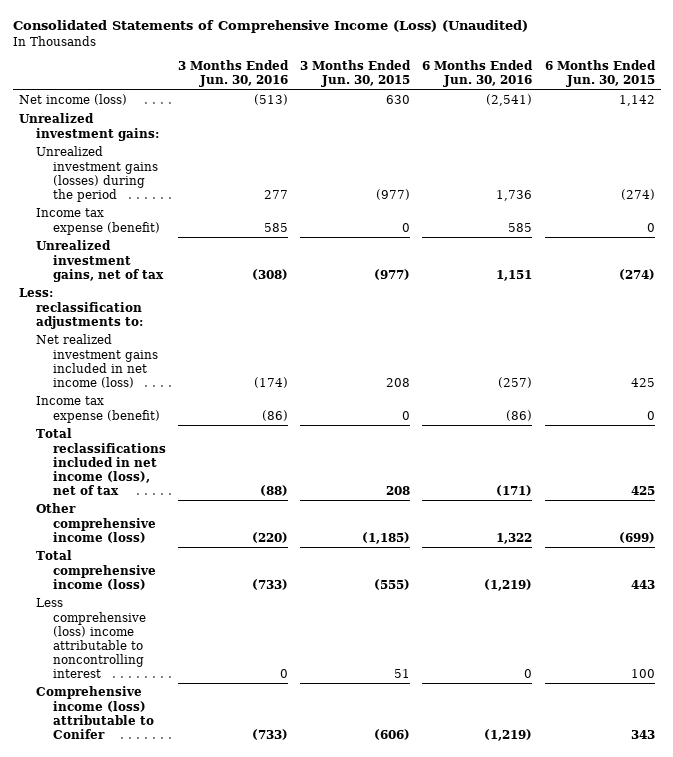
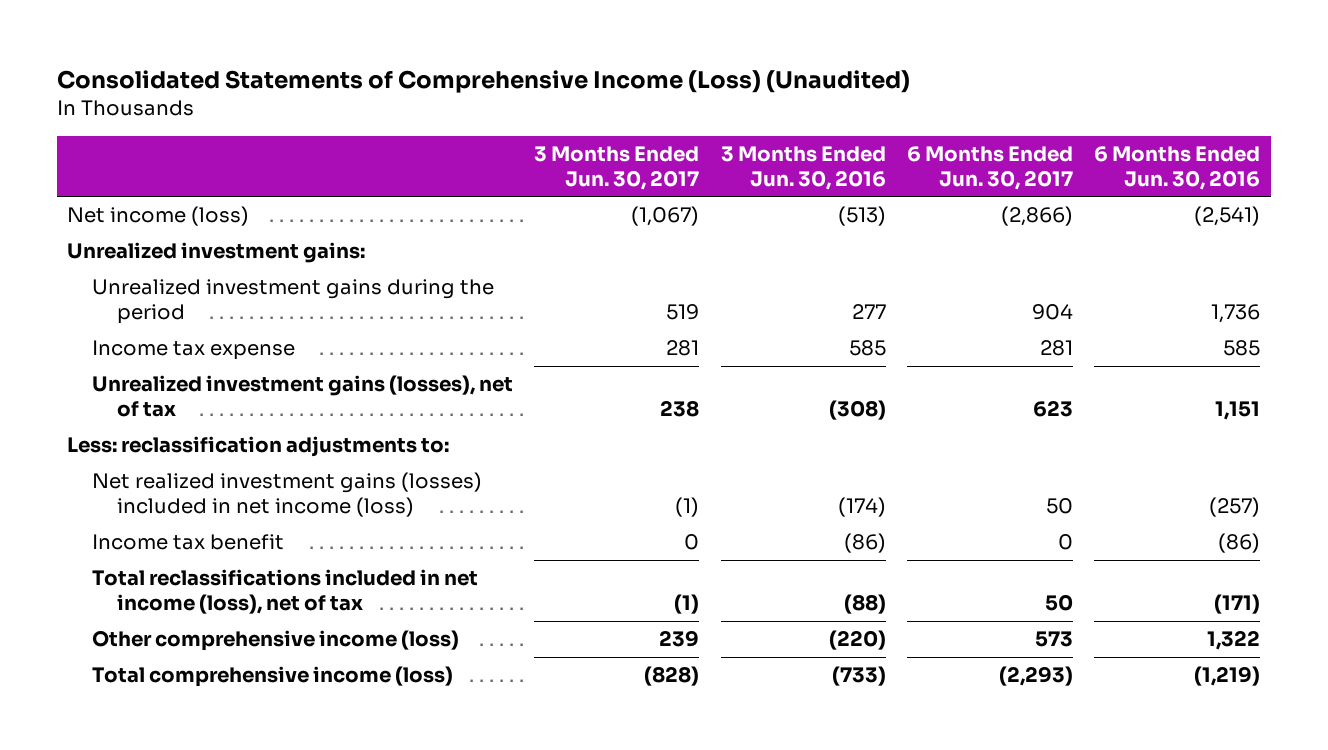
- | 3 Months Ended Jun. 30, 2016 | 3 Months Ended Jun. 30, 2015 | 6 Months Ended Jun. 30, 2016 | 6 Months Ended Jun. 30, 2015
+ | 3 Months Ended Jun. 30, 2017 | 3 Months Ended Jun. 30, 2016 | 6 Months Ended Jun. 30, 2017 | 6 Months Ended Jun. 30, 2016
- Unrealized investment gains (losses) during the period | 277 | (977) | 1,736 | (274)
- Income tax expense (benefit) | 585 | 0 | 585 | 0
- Unrealized investment gains, net of tax | (308) | (977) | 1,151 | (274)
+ Unrealized investment gains during the period | 519 | 277 | 904 | 1,736
+ Income tax expense | 281 | 585 | 281 | 585
+ Unrealized investment gains (losses), net of tax | 238 | (308) | 623 | 1,151
- Net realized investment gains included in net income (loss) | (174) | 208 | (257) | 425
- Income tax expense (benefit) | (86) | 0 | (86) | 0
+ Net realized investment gains (losses) included in net income (loss) | (1) | (174) | 50 | (257)
+ Income tax benefit | 0 | (86) | 0 | (86)
- Less comprehensive (loss) income attributable to noncontrolling interest | 0 | 51 | 0 | 100
- Comprehensive income (loss) attributable to Conifer | (733) | (606) | (1,219) | 343

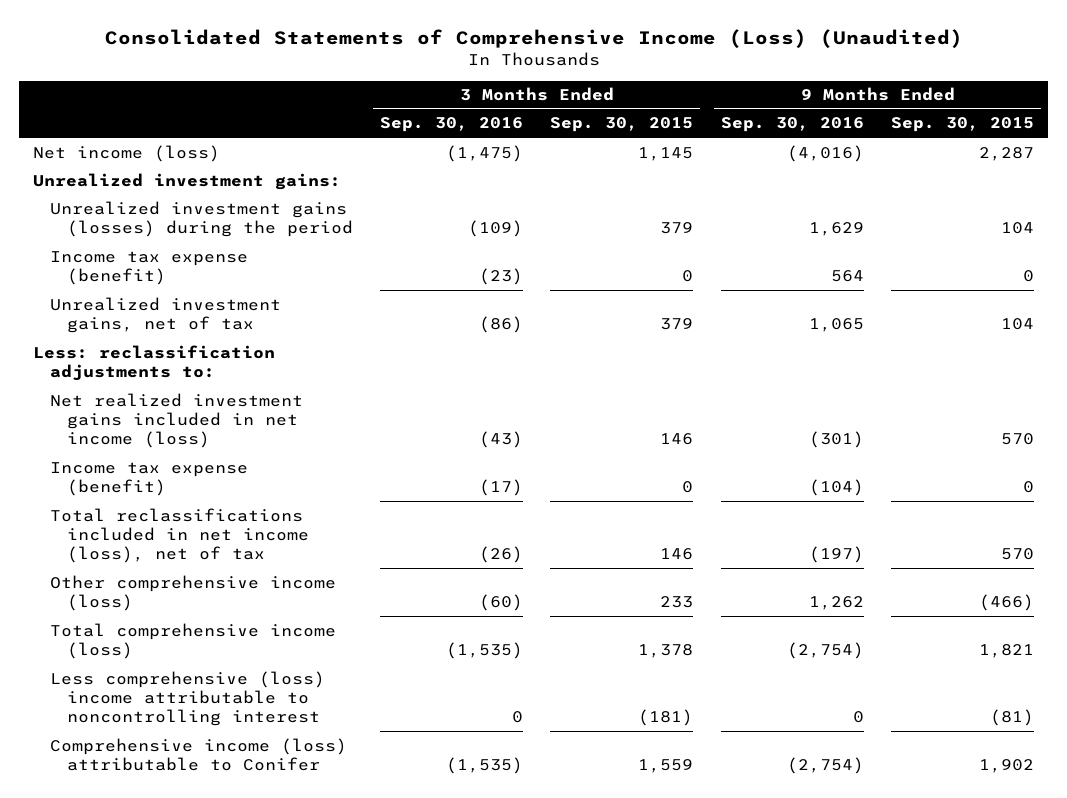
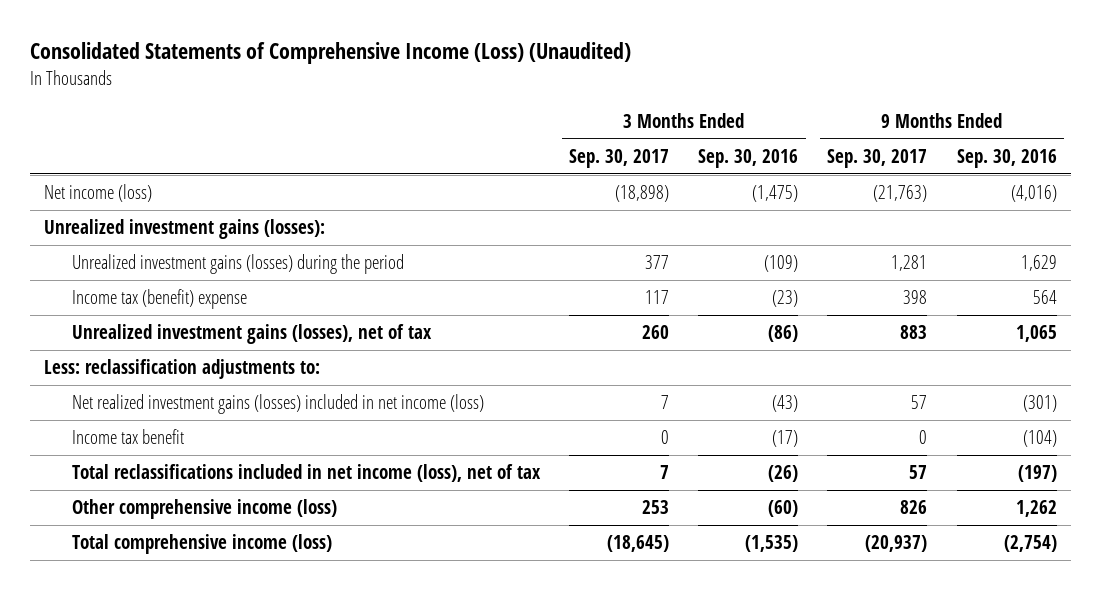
- | 3 Months Ended Sep. 30, 2016 | 3 Months Ended Sep. 30, 2015 | 9 Months Ended Sep. 30, 2016 | 9 Months Ended Sep. 30, 2015
+ | 3 Months Ended Sep. 30, 2017 | 3 Months Ended Sep. 30, 2016 | 9 Months Ended Sep. 30, 2017 | 9 Months Ended Sep. 30, 2016
- Unrealized investment gains:
+ Unrealized investment gains (losses):
- Income tax expense (benefit) | (23) | 0 | 564 | 0
- Unrealized investment gains, net of tax | (86) | 379 | 1,065 | 104
+ Income tax (benefit) expense | 117 | (23) | 398 | 564
+ Unrealized investment gains (losses), net of tax | 260 | (86) | 883 | 1,065
- Net realized investment gains included in net income (loss) | (43) | 146 | (301) | 570
- Income tax expense (benefit) | (17) | 0 | (104) | 0
+ Net realized investment gains (losses) included in net income (loss) | 7 | (43) | 57 | (301)
+ Income tax benefit | 0 | (17) | 0 | (104)
- Less comprehensive (loss) income attributable to noncontrolling interest | 0 | (181) | 0 | (81)
- Comprehensive income (loss) attributable to Conifer | (1,535) | 1,559 | (2,754) | 1,902

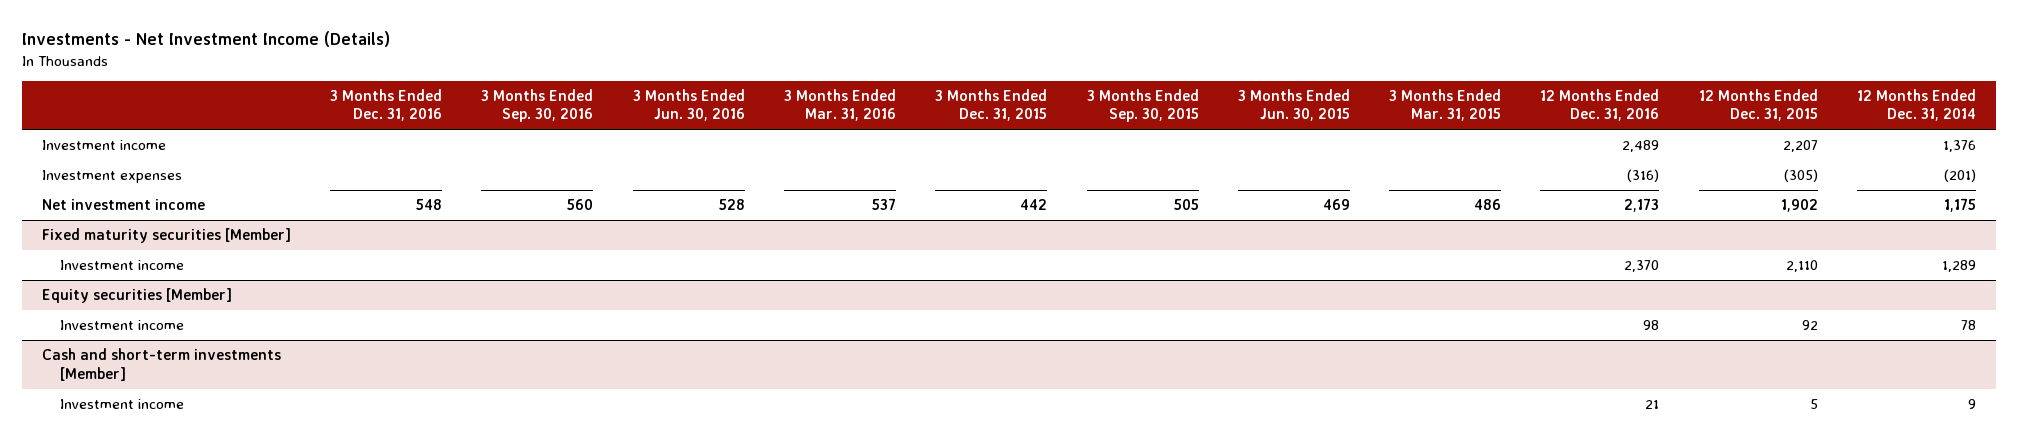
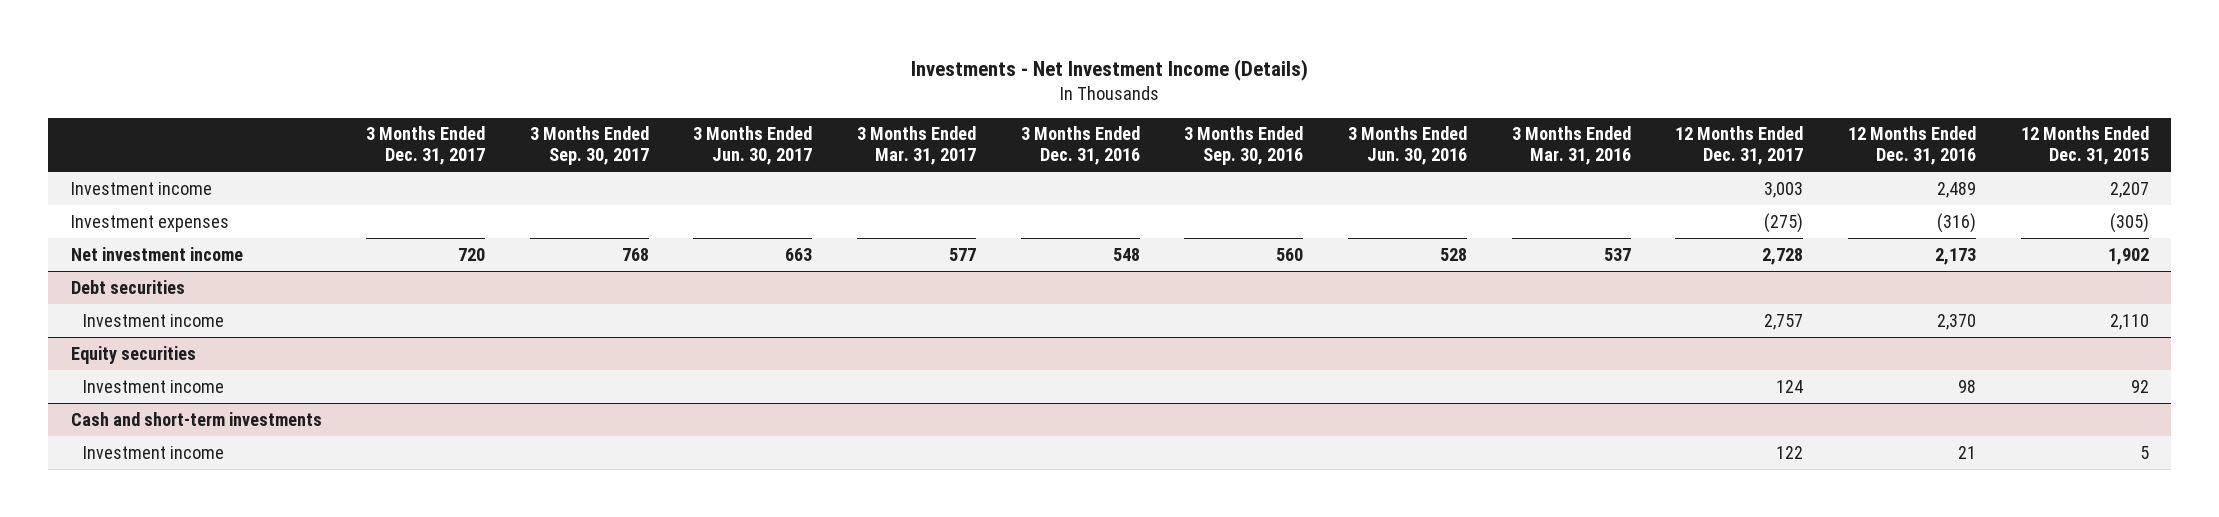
- | 3 Months Ended Dec. 31, 2016 | 3 Months Ended Sep. 30, 2016 | 3 Months Ended Jun. 30, 2016 | 3 Months Ended Mar. 31, 2016 | 3 Months Ended Dec. 31, 2015 | 3 Months Ended Sep. 30, 2015 | 3 Months Ended Jun. 30, 2015 | 3 Months Ended Mar. 31, 2015 | 12 Months Ended Dec. 31, 2016 | 12 Months Ended Dec. 31, 2015 | 12 Months Ended Dec. 31, 2014
+ | 3 Months Ended Dec. 31, 2017 | 3 Months Ended Sep. 30, 2017 | 3 Months Ended Jun. 30, 2017 | 3 Months Ended Mar. 31, 2017 | 3 Months Ended Dec. 31, 2016 | 3 Months Ended Sep. 30, 2016 | 3 Months Ended Jun. 30, 2016 | 3 Months Ended Mar. 31, 2016 | 12 Months Ended Dec. 31, 2017 | 12 Months Ended Dec. 31, 2016 | 12 Months Ended Dec. 31, 2015
- Fixed maturity securities [Member]
+ Debt securities
- Equity securities [Member]
+ Equity securities
- Cash and short-term investments [Member]
+ Cash and short-term investments

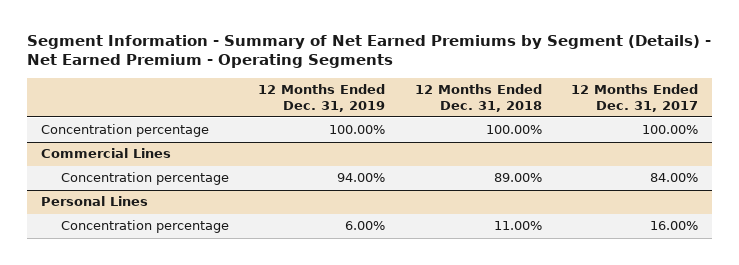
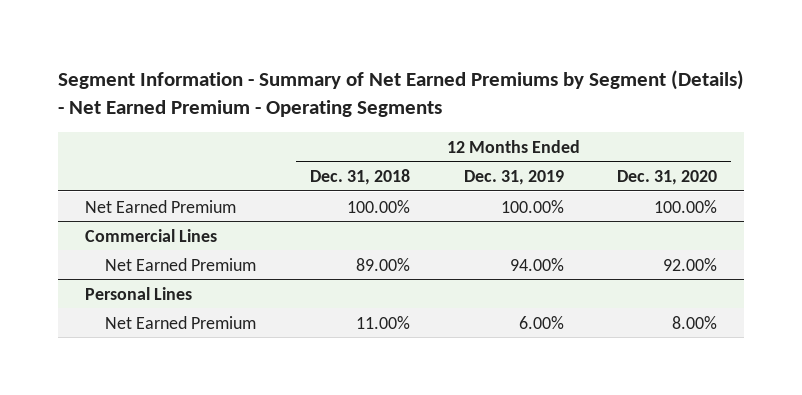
- | 12 Months Ended Dec. 31, 2019 | 12 Months Ended Dec. 31, 2018 | 12 Months Ended Dec. 31, 2017
+ | 12 Months Ended Dec. 31, 2018 | 12 Months Ended Dec. 31, 2019 | 12 Months Ended Dec. 31, 2020
- Concentration percentage | 100.00% | 100.00% | 100.00%
+ Net Earned Premium | 100.00% | 100.00% | 100.00%
@ Commercial Lines
- Concentration percentage | 94.00% | 89.00% | 84.00%
+ Net Earned Premium | 89.00% | 94.00% | 92.00%
@ Personal Lines
- Concentration percentage | 6.00% | 11.00% | 16.00%
+ Net Earned Premium | 11.00% | 6.00% | 8.00%

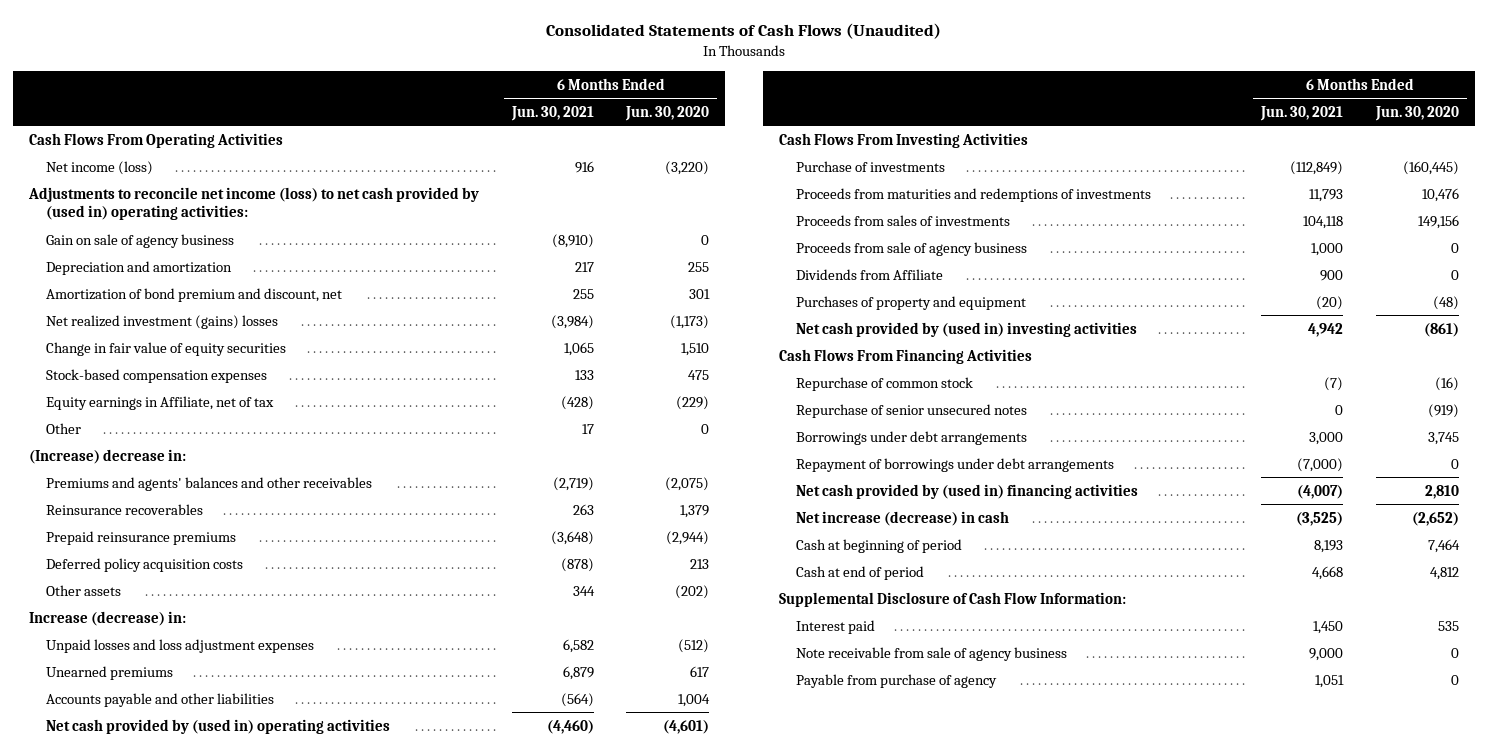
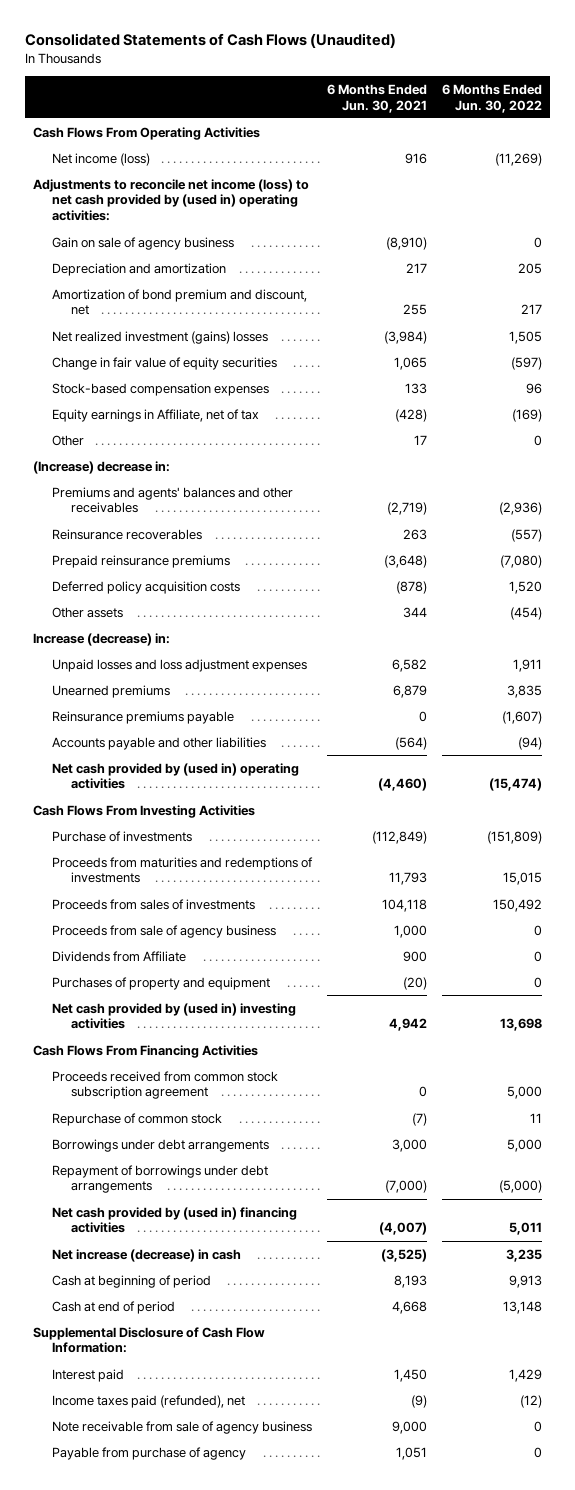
- | 6 Months Ended Jun. 30, 2021 | 6 Months Ended Jun. 30, 2020
+ | 6 Months Ended Jun. 30, 2021 | 6 Months Ended Jun. 30, 2022
+ Reinsurance premiums payable | 0 | (1,607)
+ Proceeds received from common stock subscription agreement | 0 | 5,000
- Repurchase of senior unsecured notes | 0 | (919)
+ Income taxes paid (refunded), net | (9) | (12)

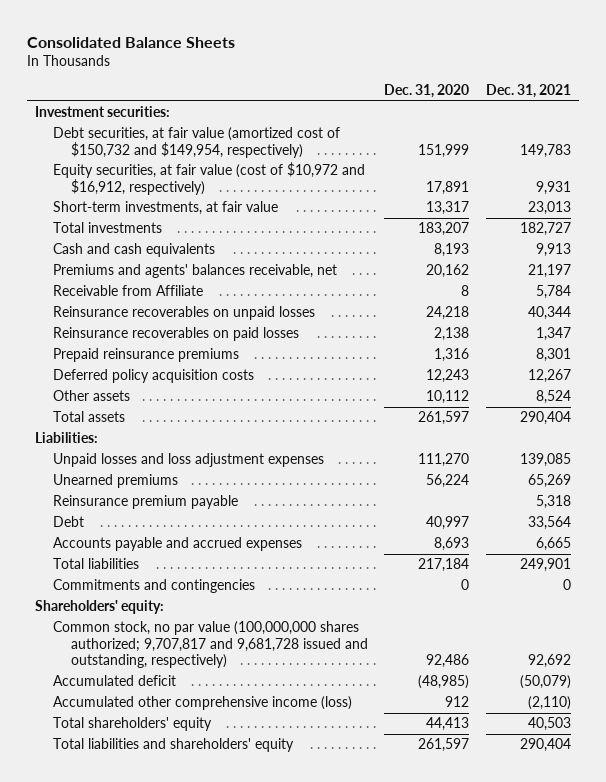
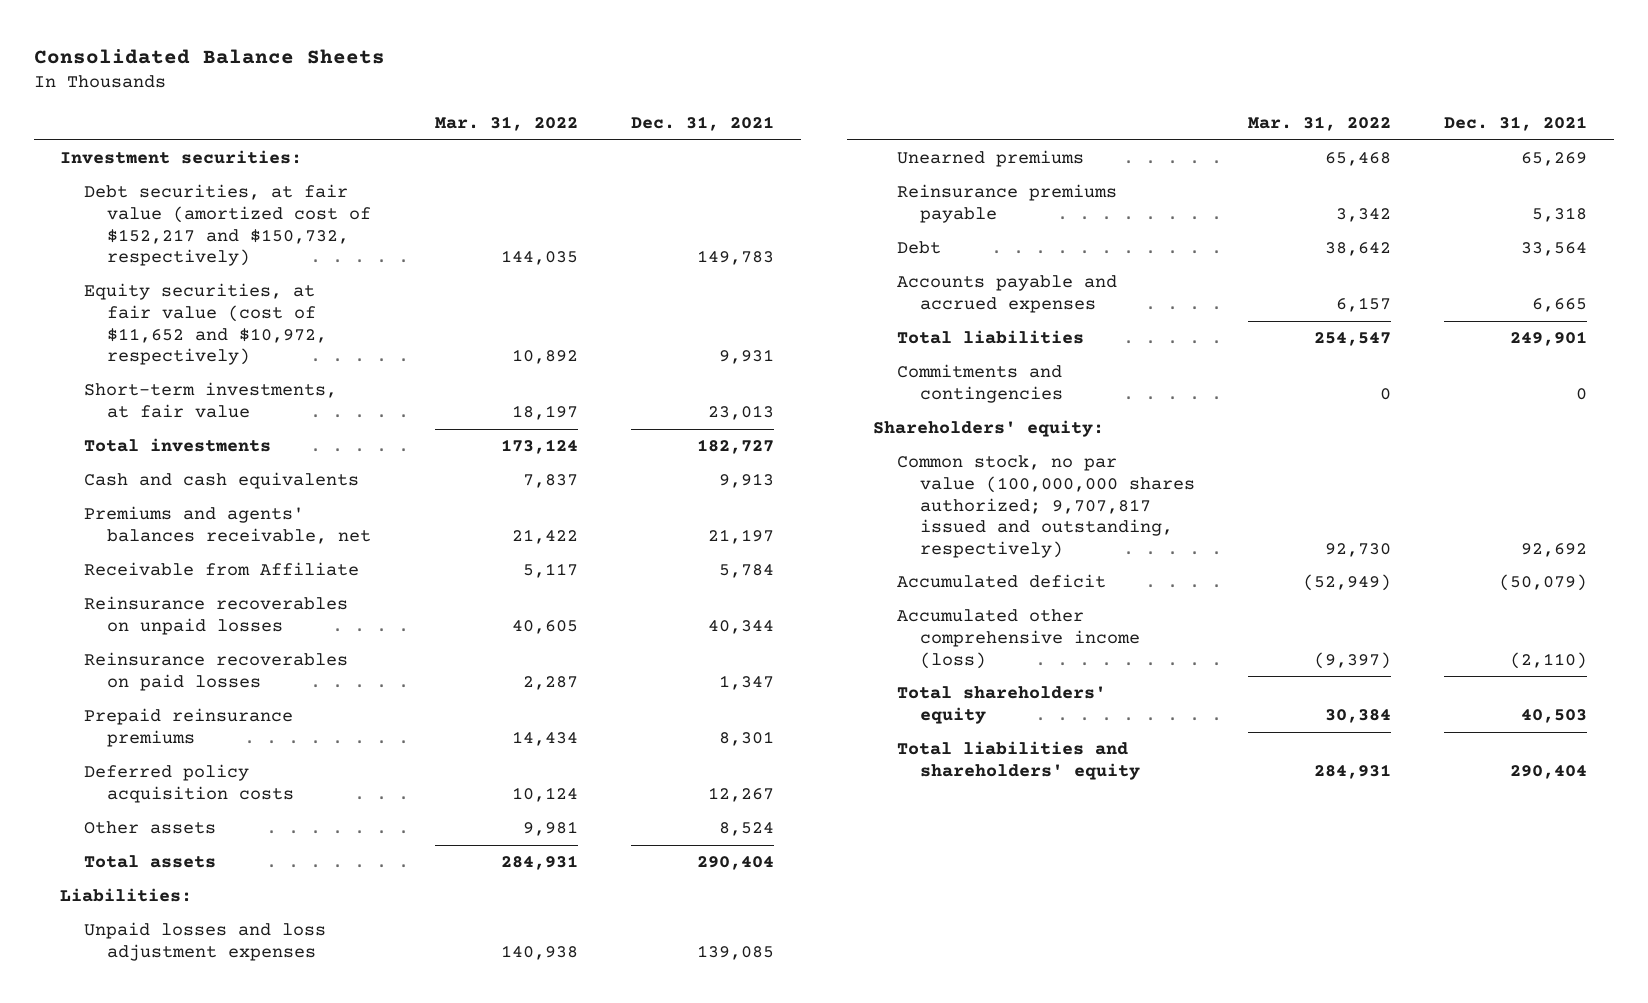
- | Dec. 31, 2020 | Dec. 31, 2021
+ | Mar. 31, 2022 | Dec. 31, 2021
- Debt securities, at fair value (amortized cost of $150,732 and $149,954, respectively) | 151,999 | 149,783
- Equity securities, at fair value (cost of $10,972 and $16,912, respectively) | 17,891 | 9,931
+ Debt securities, at fair value (amortized cost of $152,217 and $150,732, respectively) | 144,035 | 149,783
+ Equity securities, at fair value (cost of $11,652 and $10,972, respectively) | 10,892 | 9,931
- Reinsurance premium payable | | 5,318
+ Reinsurance premiums payable | 3,342 | 5,318
- Common stock, no par value (100,000,000 shares authorized; 9,707,817 and 9,681,728 issued and outstanding, respectively) | 92,486 | 92,692
+ Common stock, no par value (100,000,000 shares authorized; 9,707,817 issued and outstanding, respectively) | 92,730 | 92,692

